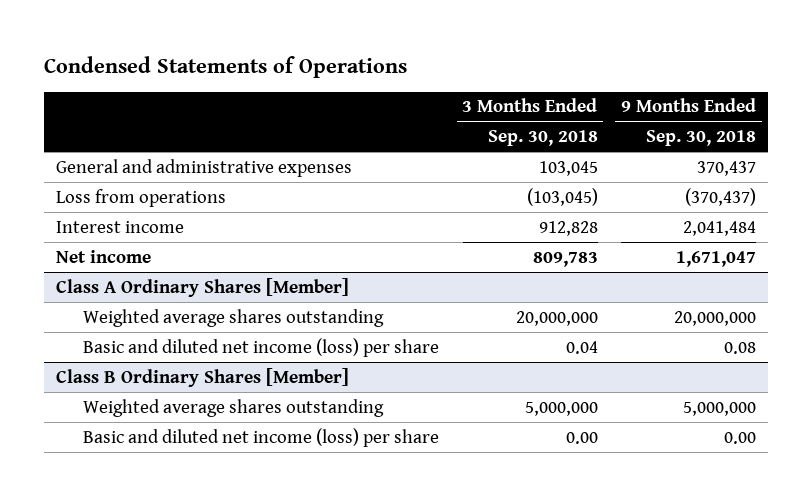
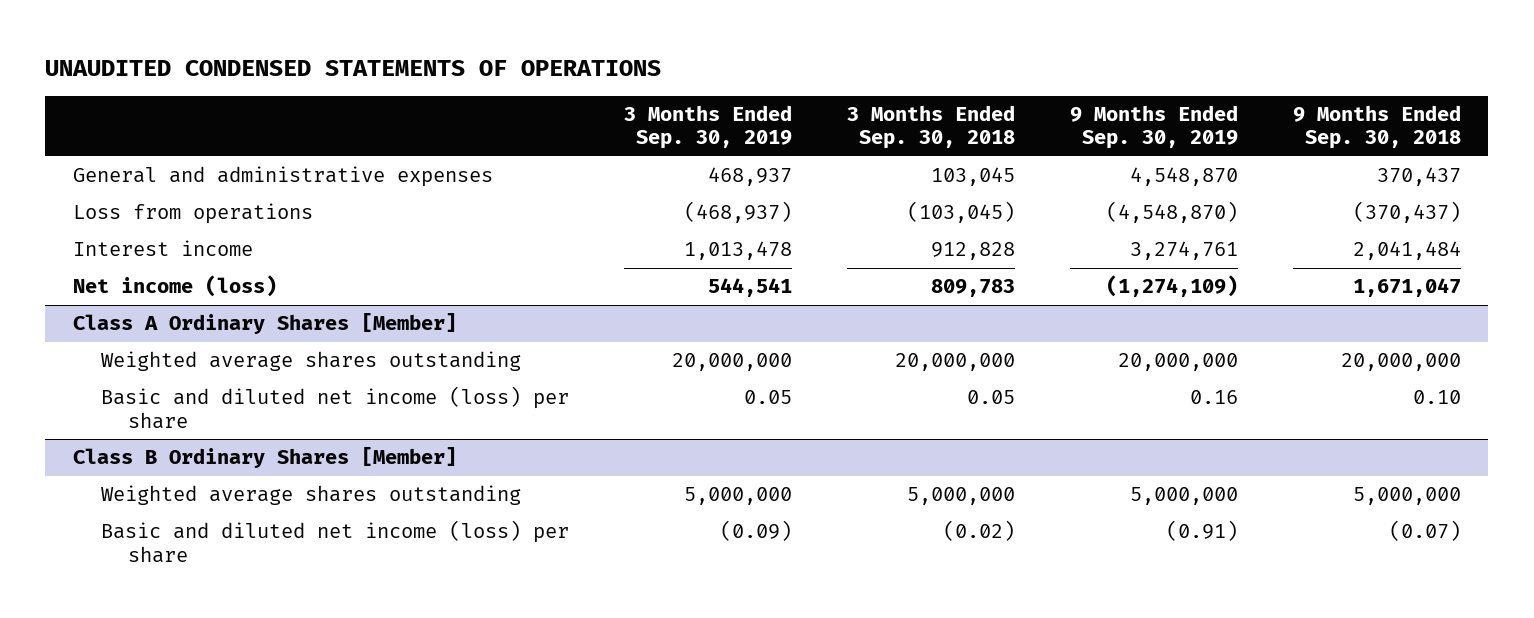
- Condensed Statements of Operations
+ UNAUDITED CONDENSED STATEMENTS OF OPERATIONS
- | 3 Months Ended Sep. 30, 2018 | 9 Months Ended Sep. 30, 2018
+ | 3 Months Ended Sep. 30, 2019 | 3 Months Ended Sep. 30, 2018 | 9 Months Ended Sep. 30, 2019 | 9 Months Ended Sep. 30, 2018
- Net income | 809,783 | 1,671,047
+ Net income (loss) | 544,541 | 809,783 | (1,274,109) | 1,671,047
@ Class A Ordinary Shares [Member]
- Basic and diluted net income (loss) per share | 0.04 | 0.08
+ Basic and diluted net income (loss) per share | 0.05 | 0.05 | 0.16 | 0.10
@ Class B Ordinary Shares [Member]
- Basic and diluted net income (loss) per share | 0.00 | 0.00
+ Basic and diluted net income (loss) per share | (0.09) | (0.02) | (0.91) | (0.07)

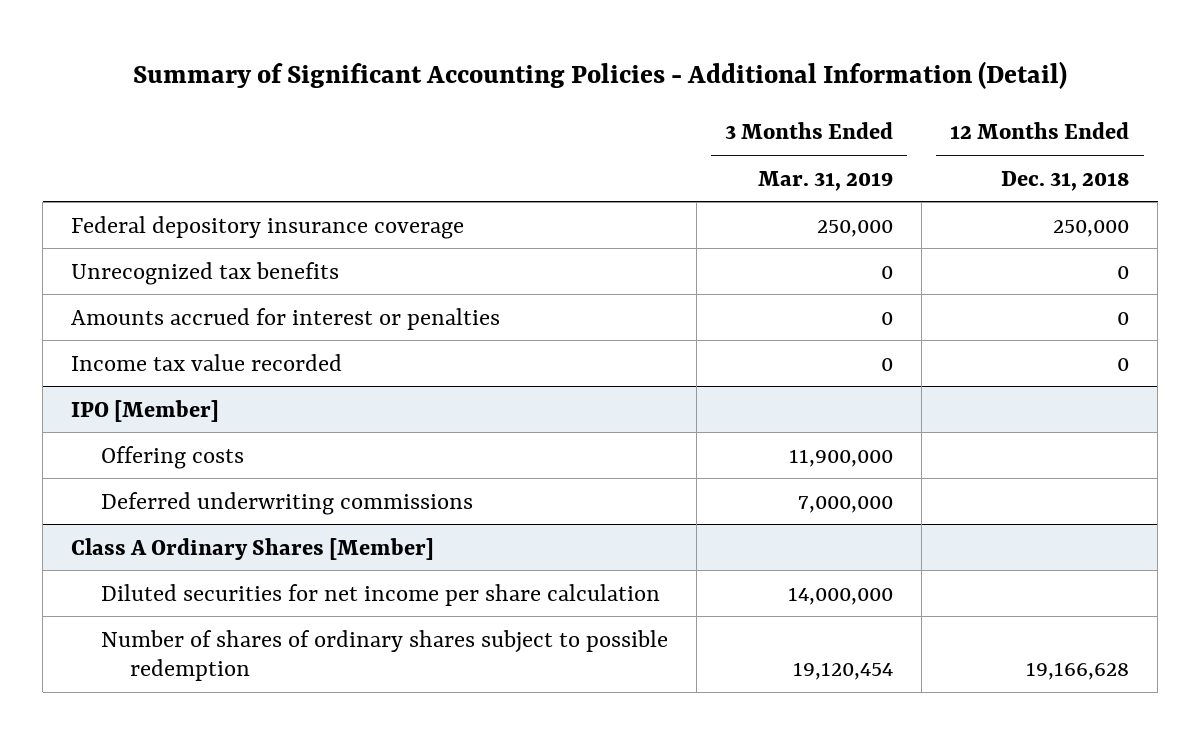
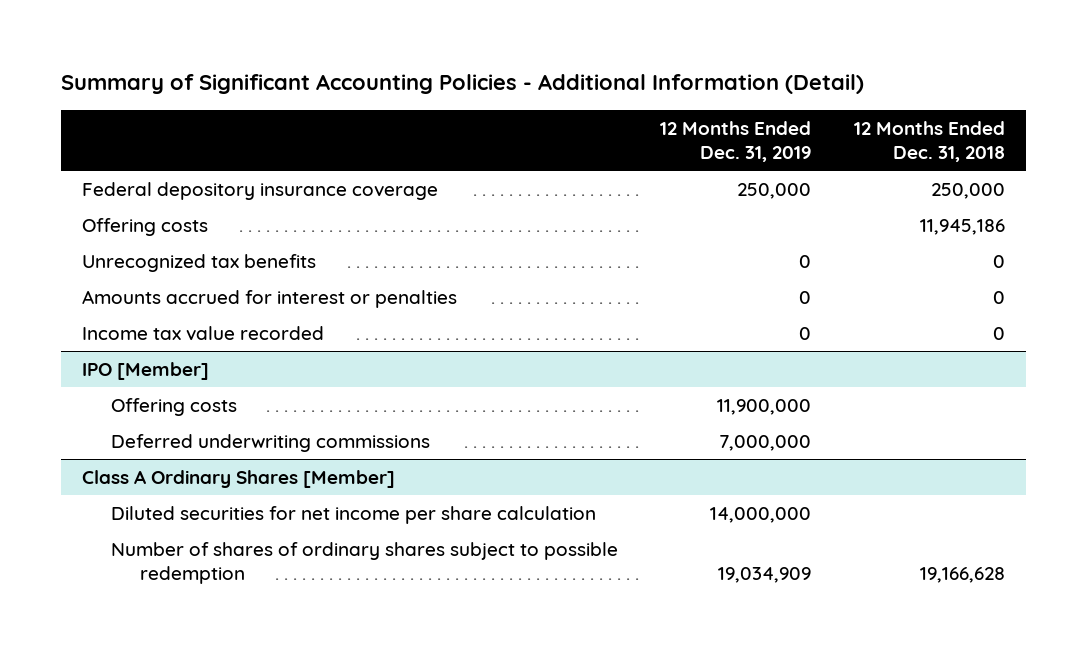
- | 3 Months Ended Mar. 31, 2019 | 12 Months Ended Dec. 31, 2018
+ | 12 Months Ended Dec. 31, 2019 | 12 Months Ended Dec. 31, 2018
+ Offering costs | | 11,945,186

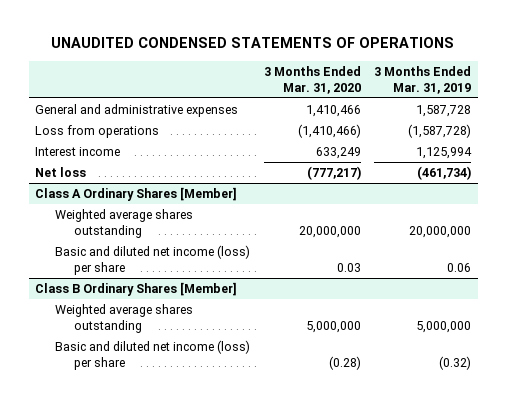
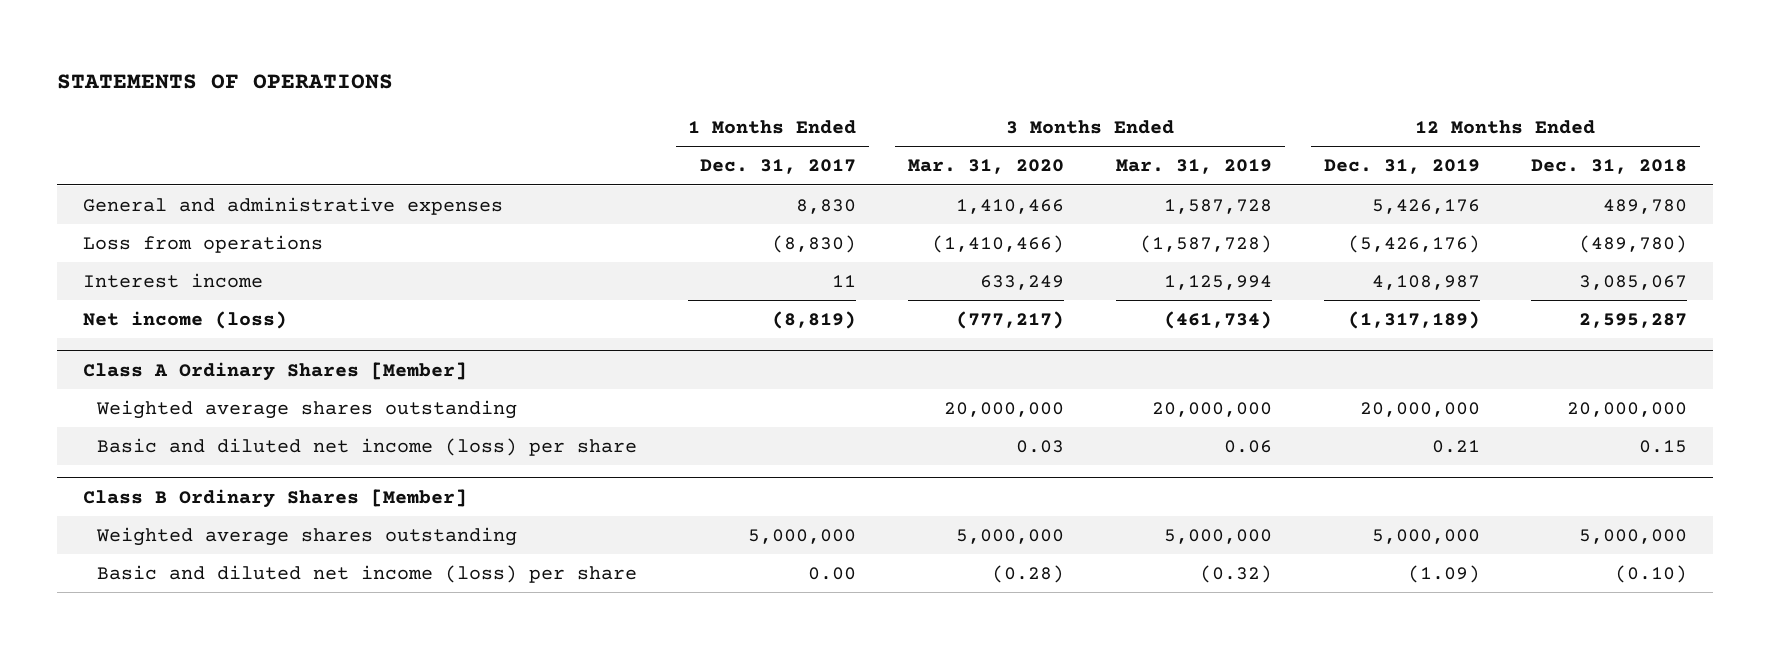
- UNAUDITED CONDENSED STATEMENTS OF OPERATIONS
+ STATEMENTS OF OPERATIONS
- | 3 Months Ended Mar. 31, 2020 | 3 Months Ended Mar. 31, 2019
+ | 1 Months Ended Dec. 31, 2017 | 3 Months Ended Mar. 31, 2020 | 3 Months Ended Mar. 31, 2019 | 12 Months Ended Dec. 31, 2019 | 12 Months Ended Dec. 31, 2018
- Net loss | (777,217) | (461,734)
+ Net income (loss) | (8,819) | (777,217) | (461,734) | (1,317,189) | 2,595,287

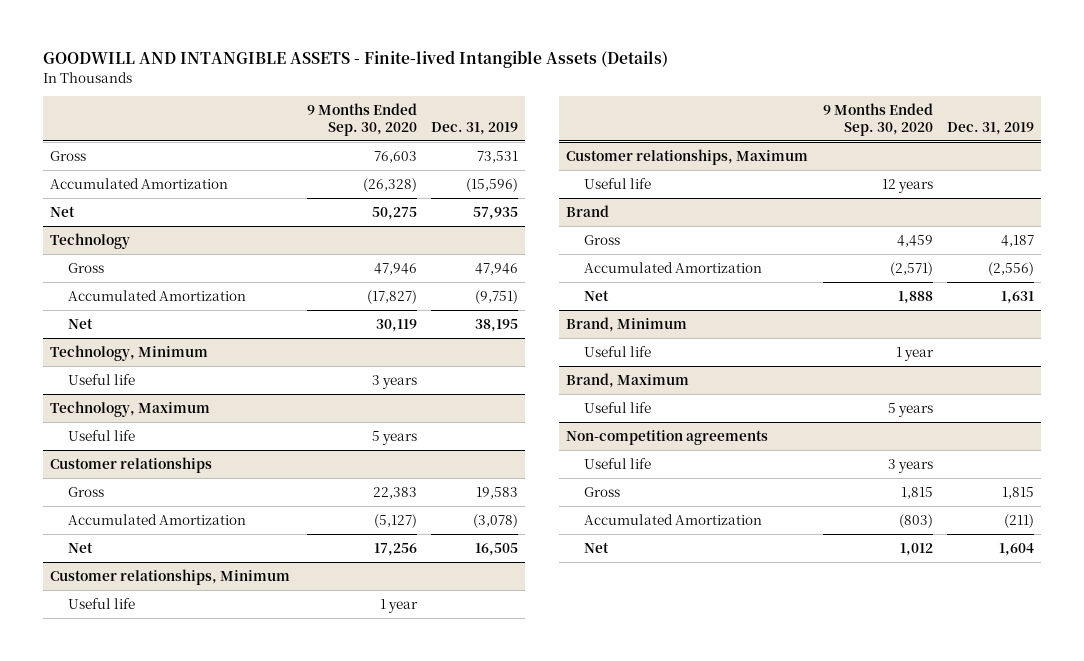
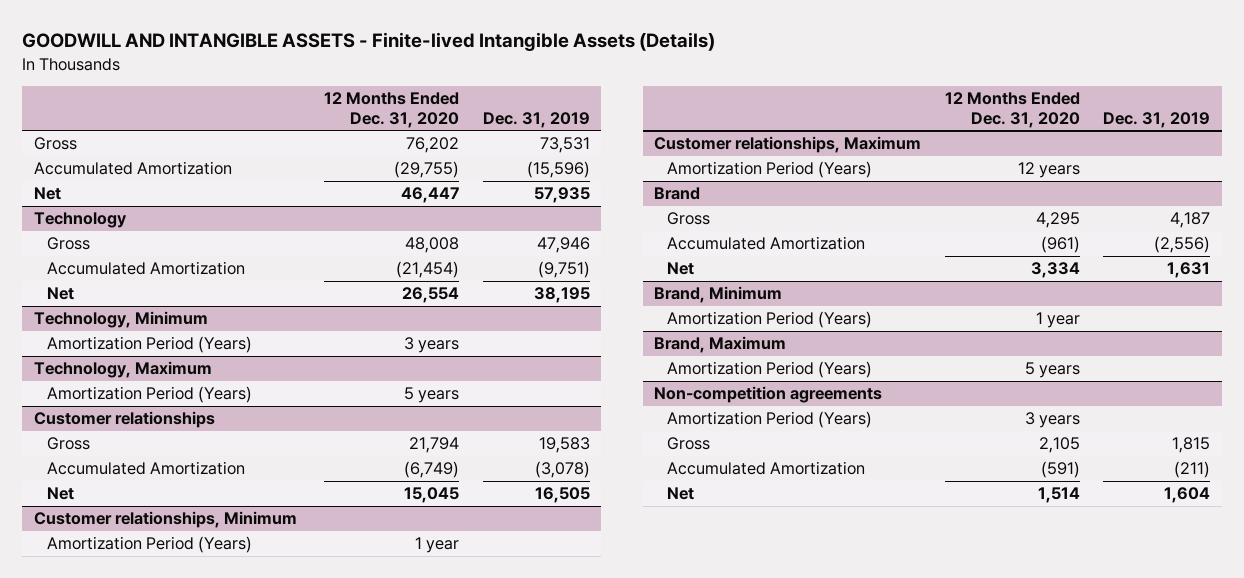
- | 9 Months Ended Sep. 30, 2020 | Dec. 31, 2019
+ | 12 Months Ended Dec. 31, 2020 | Dec. 31, 2019
@ Technology, Minimum
- Useful life | 3 years |
+ Amortization Period (Years) | 3 years |
@ Technology, Maximum
- Useful life | 5 years |
+ Amortization Period (Years) | 5 years |
@ Customer relationships, Minimum
- Useful life | 1 year |
+ Amortization Period (Years) | 1 year |
@ Customer relationships, Maximum
- Useful life | 12 years |
+ Amortization Period (Years) | 12 years |
@ Brand, Minimum
- Useful life | 1 year |
+ Amortization Period (Years) | 1 year |
@ Brand, Maximum
- Useful life | 5 years |
+ Amortization Period (Years) | 5 years |
@ Non-competition agreements
- Useful life | 3 years |
+ Amortization Period (Years) | 3 years |

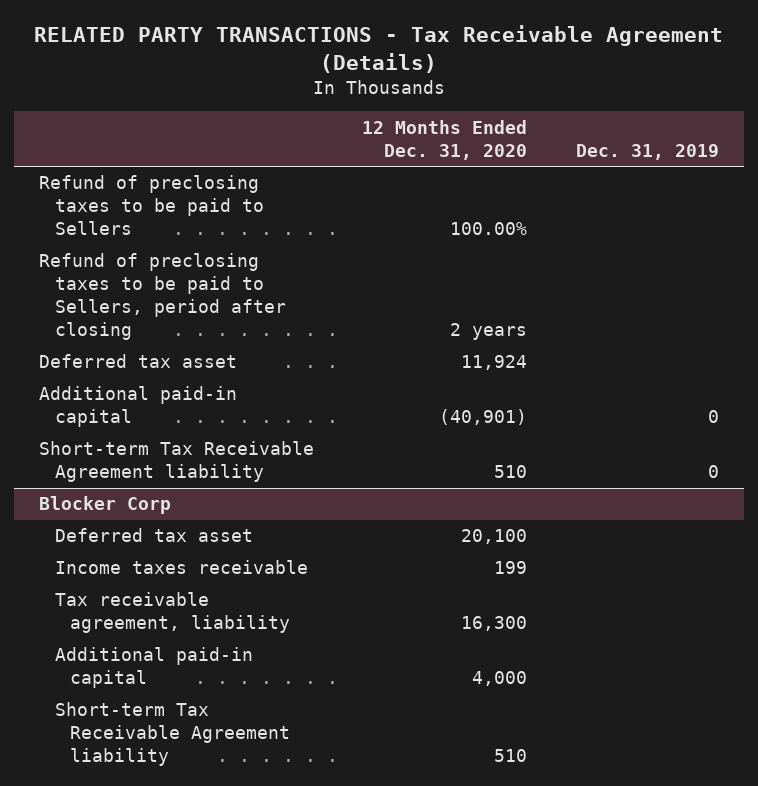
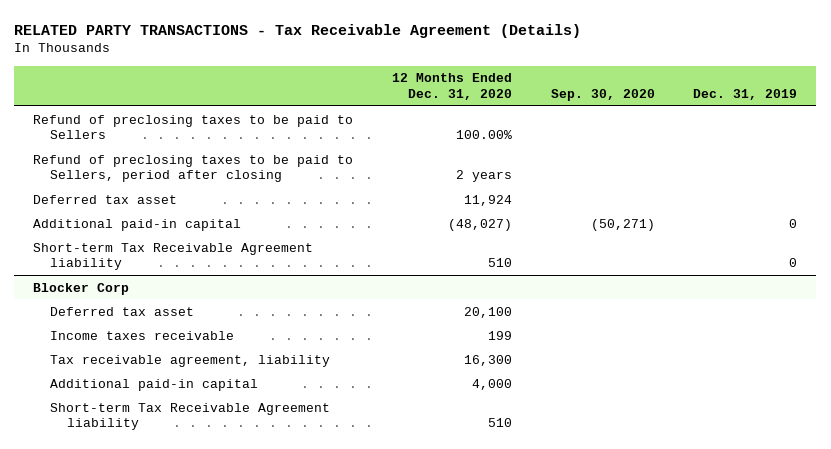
- | 12 Months Ended Dec. 31, 2020 | Dec. 31, 2019
+ | 12 Months Ended Dec. 31, 2020 | Sep. 30, 2020 | Dec. 31, 2019
- Additional paid-in capital | (40,901) | 0
+ Additional paid-in capital | (48,027) | (50,271) | 0

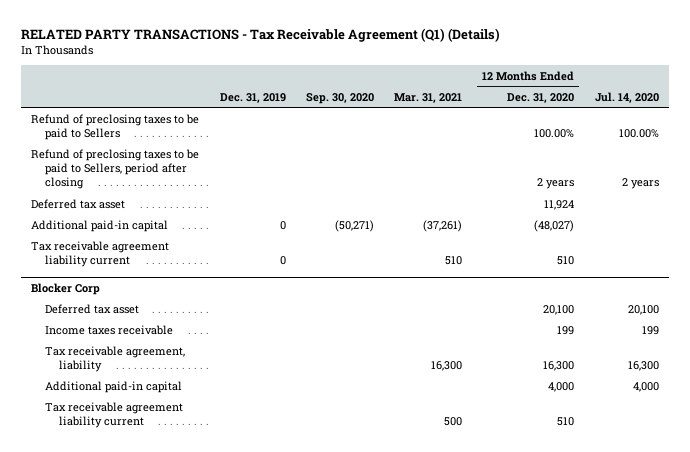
- RELATED PARTY TRANSACTIONS - Tax Receivable Agreement (Details)
+ RELATED PARTY TRANSACTIONS - Tax Receivable Agreement (Q1) (Details)
- | 12 Months Ended Dec. 31, 2020 | Sep. 30, 2020 | Dec. 31, 2019
+ | Dec. 31, 2019 | Sep. 30, 2020 | Mar. 31, 2021 | 12 Months Ended Dec. 31, 2020 | Jul. 14, 2020
- Short-term Tax Receivable Agreement liability | 510 | | 0
+ Tax receivable agreement liability current | 0 | | 510 | 510 |
@ Blocker Corp
- Short-term Tax Receivable Agreement liability | 510 | |
+ Tax receivable agreement liability current | | | 500 | 510 |

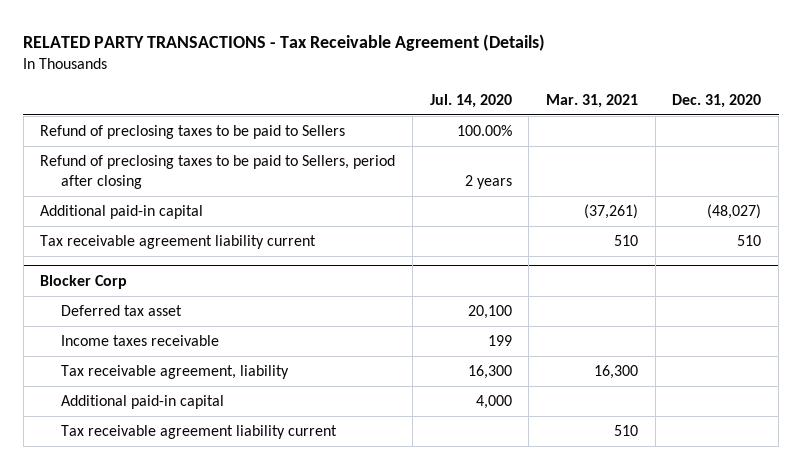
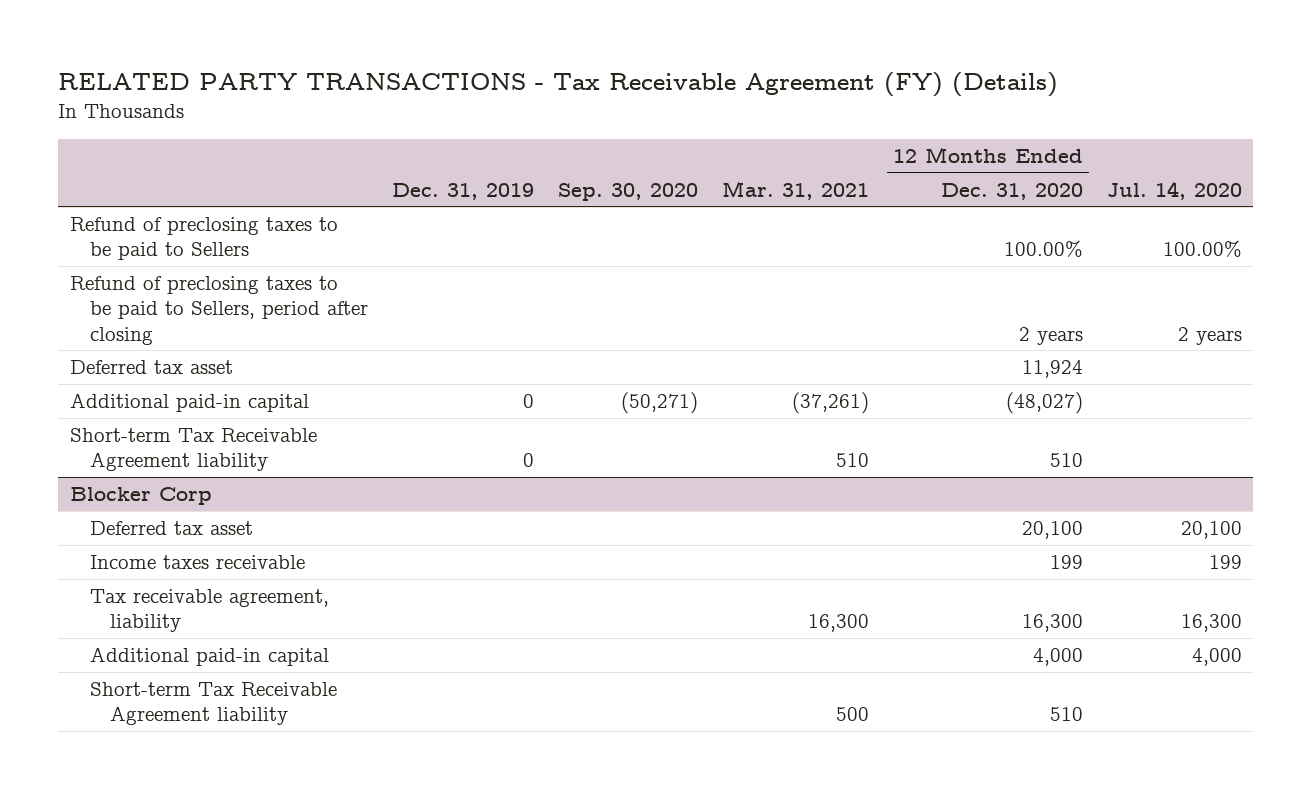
- RELATED PARTY TRANSACTIONS - Tax Receivable Agreement (Details)
+ RELATED PARTY TRANSACTIONS - Tax Receivable Agreement (FY) (Details)
- | Jul. 14, 2020 | Mar. 31, 2021 | Dec. 31, 2020
+ | Dec. 31, 2019 | Sep. 30, 2020 | Mar. 31, 2021 | 12 Months Ended Dec. 31, 2020 | Jul. 14, 2020
+ Deferred tax asset | | | | 11,924 |
- Tax receivable agreement liability current | | 510 | 510
+ Short-term Tax Receivable Agreement liability | 0 | | 510 | 510 |
@ Blocker Corp
- Tax receivable agreement liability current | | 510 |
+ Short-term Tax Receivable Agreement liability | | | 500 | 510 |

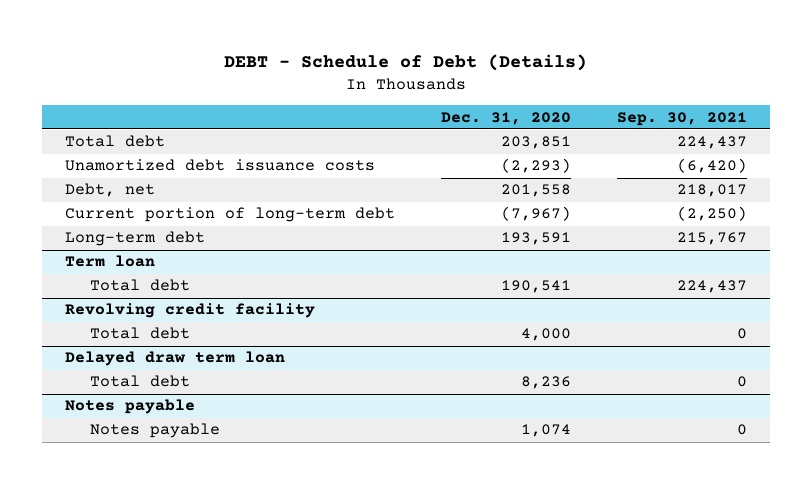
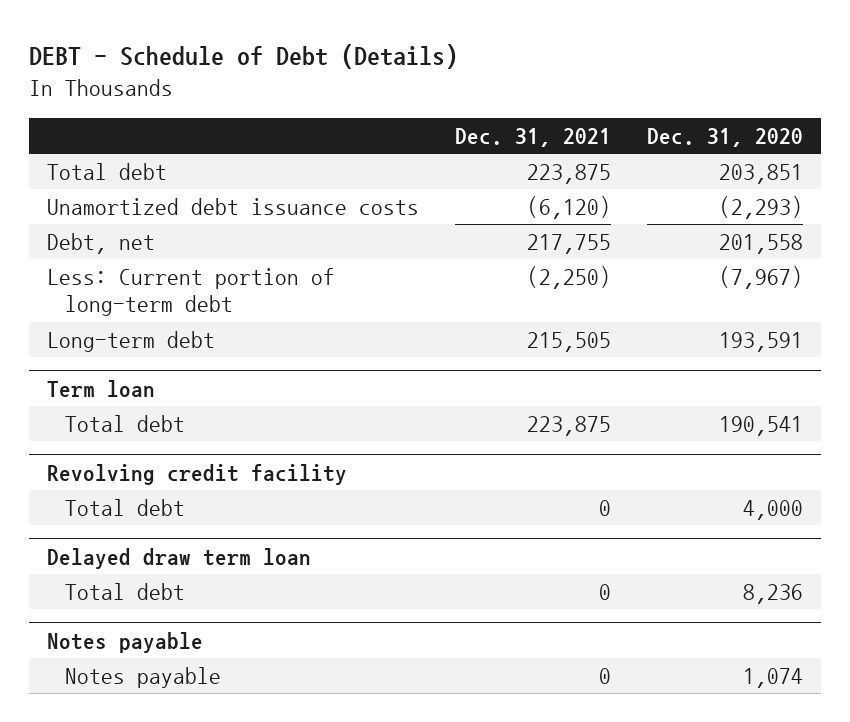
- | Dec. 31, 2020 | Sep. 30, 2021
+ | Dec. 31, 2021 | Dec. 31, 2020
- Current portion of long-term debt | (7,967) | (2,250)
+ Less: Current portion of long-term debt | (2,250) | (7,967)

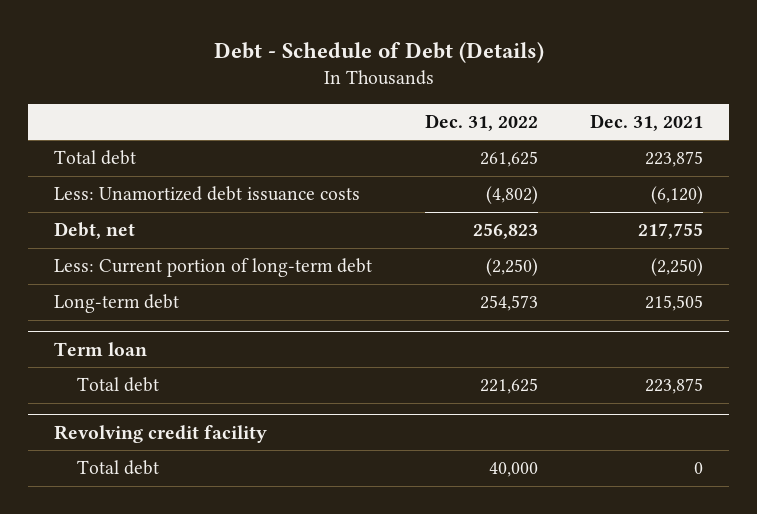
- DEBT - Schedule of Debt (Details)
+ Debt - Schedule of Debt (Details)
- | Dec. 31, 2021 | Dec. 31, 2020
+ | Dec. 31, 2022 | Dec. 31, 2021
- Unamortized debt issuance costs | (6,120) | (2,293)
+ Less: Unamortized debt issuance costs | (4,802) | (6,120)
- Delayed draw term loan
- Total debt | 0 | 8,236
- Notes payable
- Notes payable | 0 | 1,074

